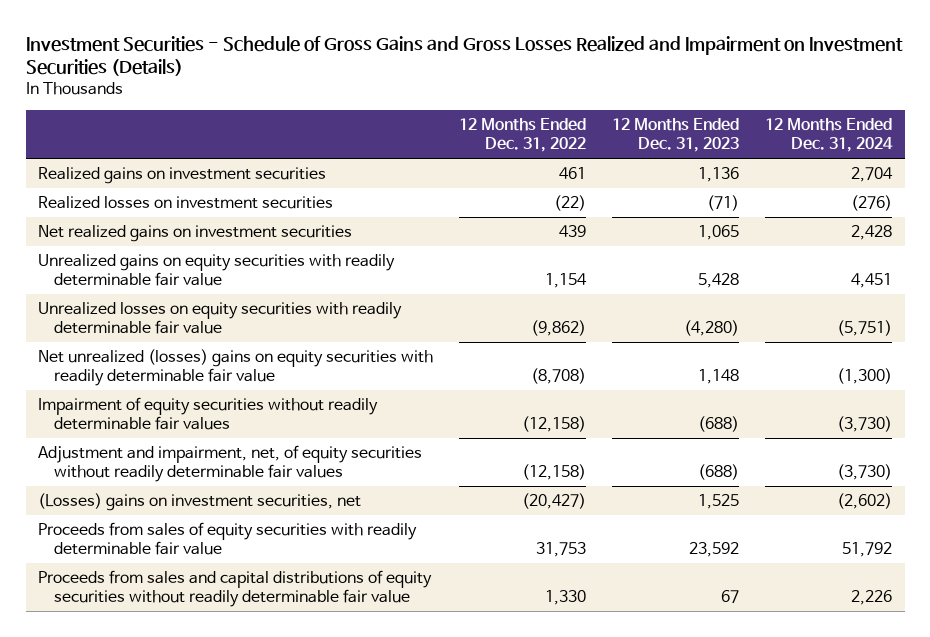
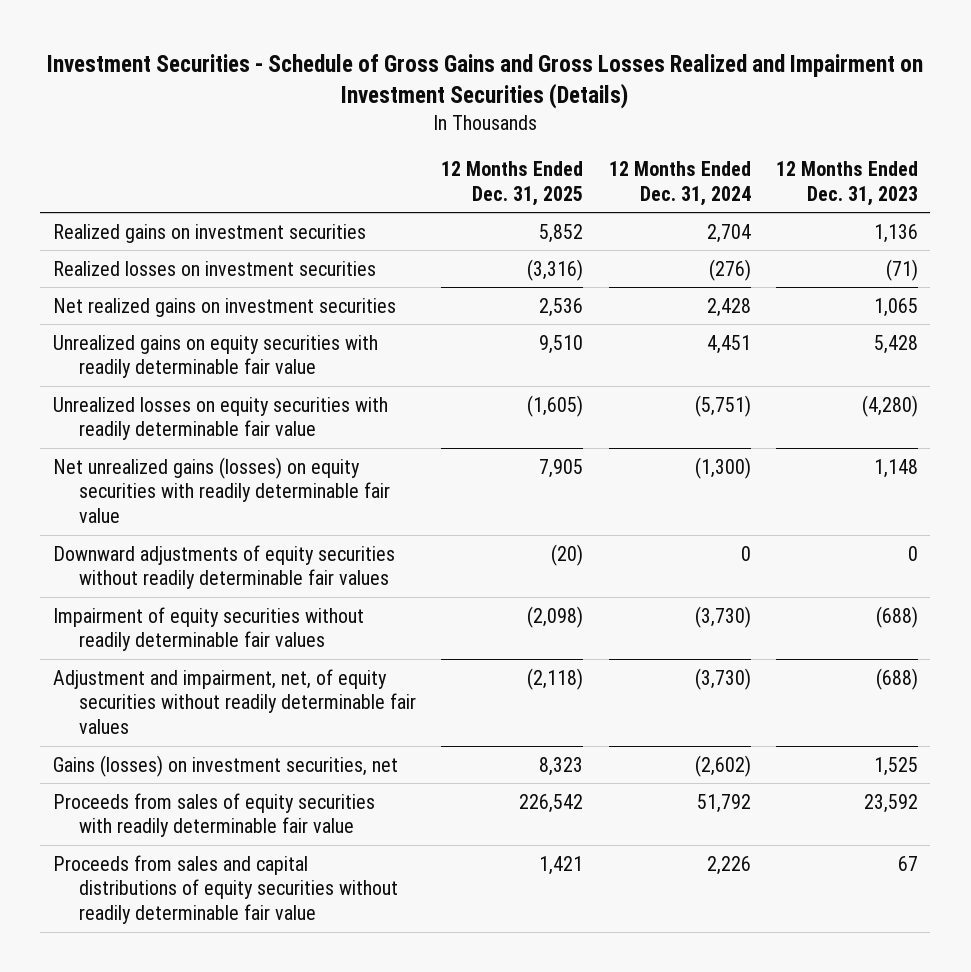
- | 12 Months Ended Dec. 31, 2022 | 12 Months Ended Dec. 31, 2023 | 12 Months Ended Dec. 31, 2024
+ | 12 Months Ended Dec. 31, 2025 | 12 Months Ended Dec. 31, 2024 | 12 Months Ended Dec. 31, 2023
- Net unrealized (losses) gains on equity securities with readily determinable fair value | (8,708) | 1,148 | (1,300)
+ Net unrealized gains (losses) on equity securities with readily determinable fair value | 7,905 | (1,300) | 1,148
+ Downward adjustments of equity securities without readily determinable fair values | (20) | 0 | 0
- (Losses) gains on investment securities, net | (20,427) | 1,525 | (2,602)
+ Gains (losses) on investment securities, net | 8,323 | (2,602) | 1,525

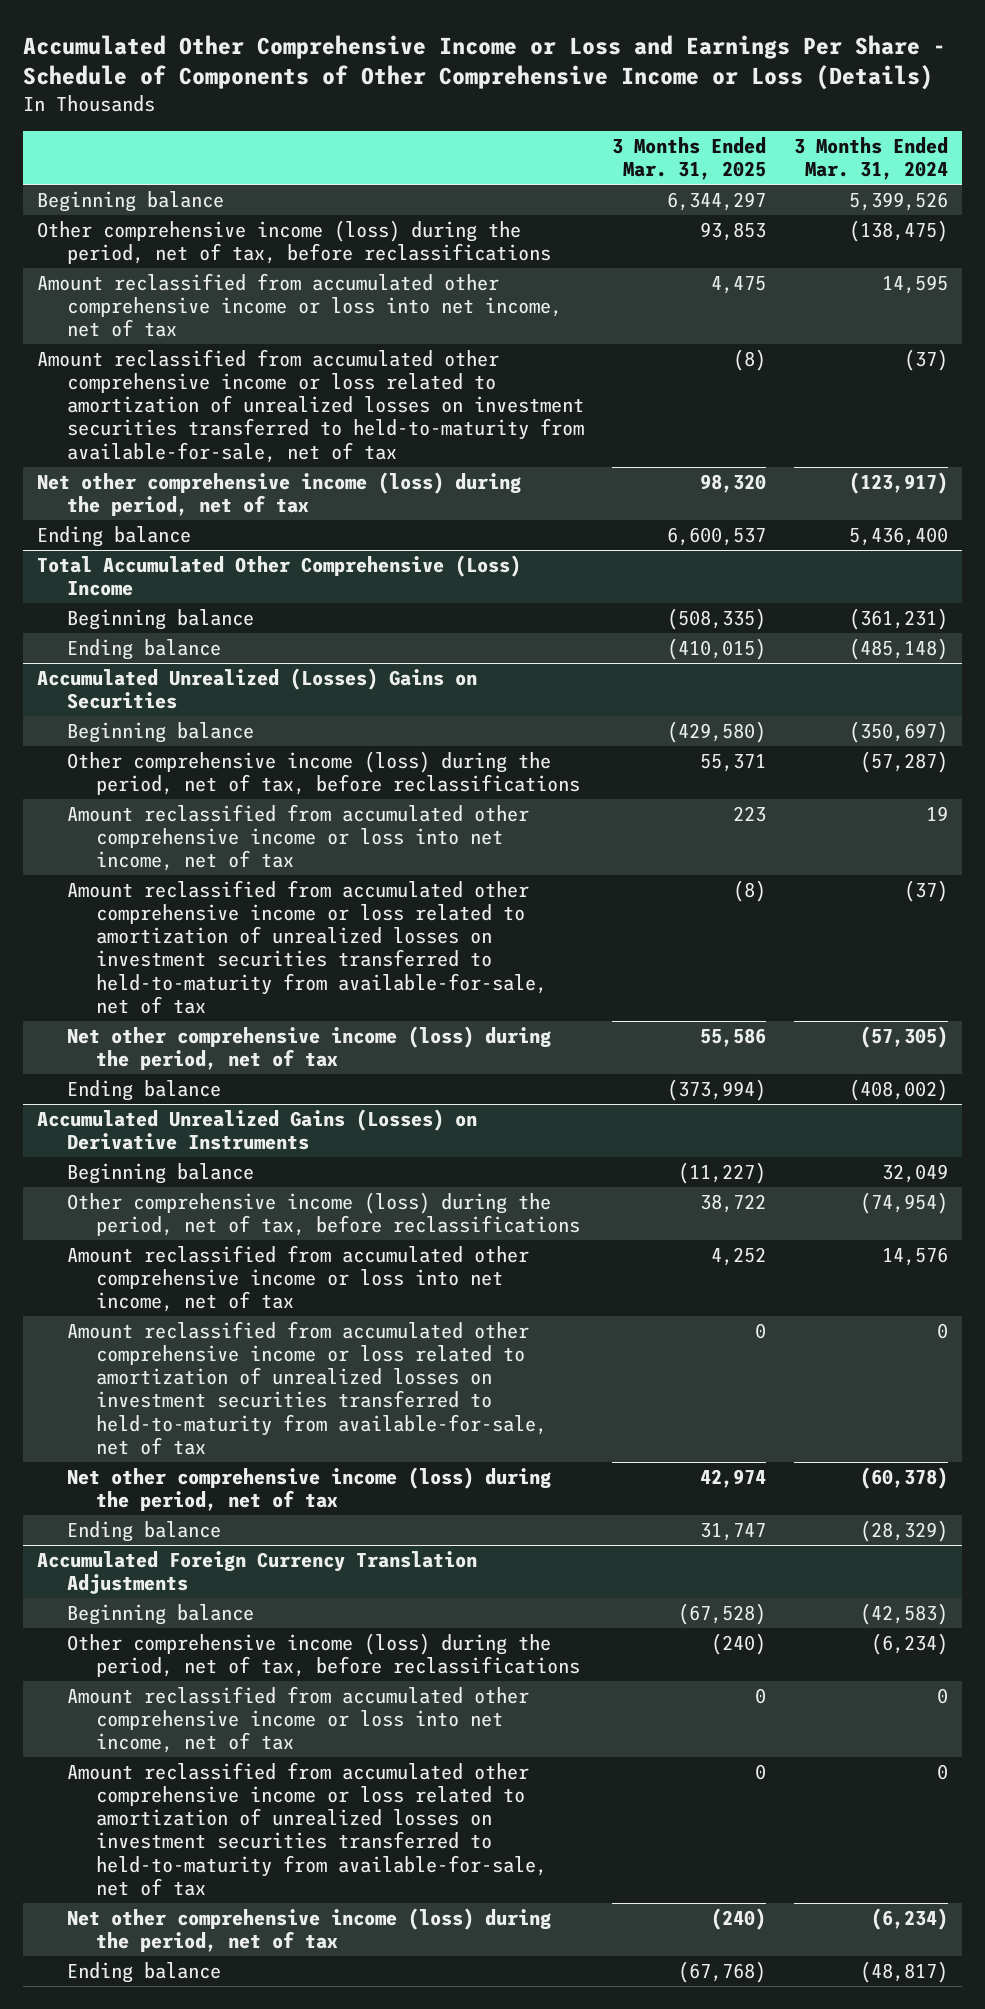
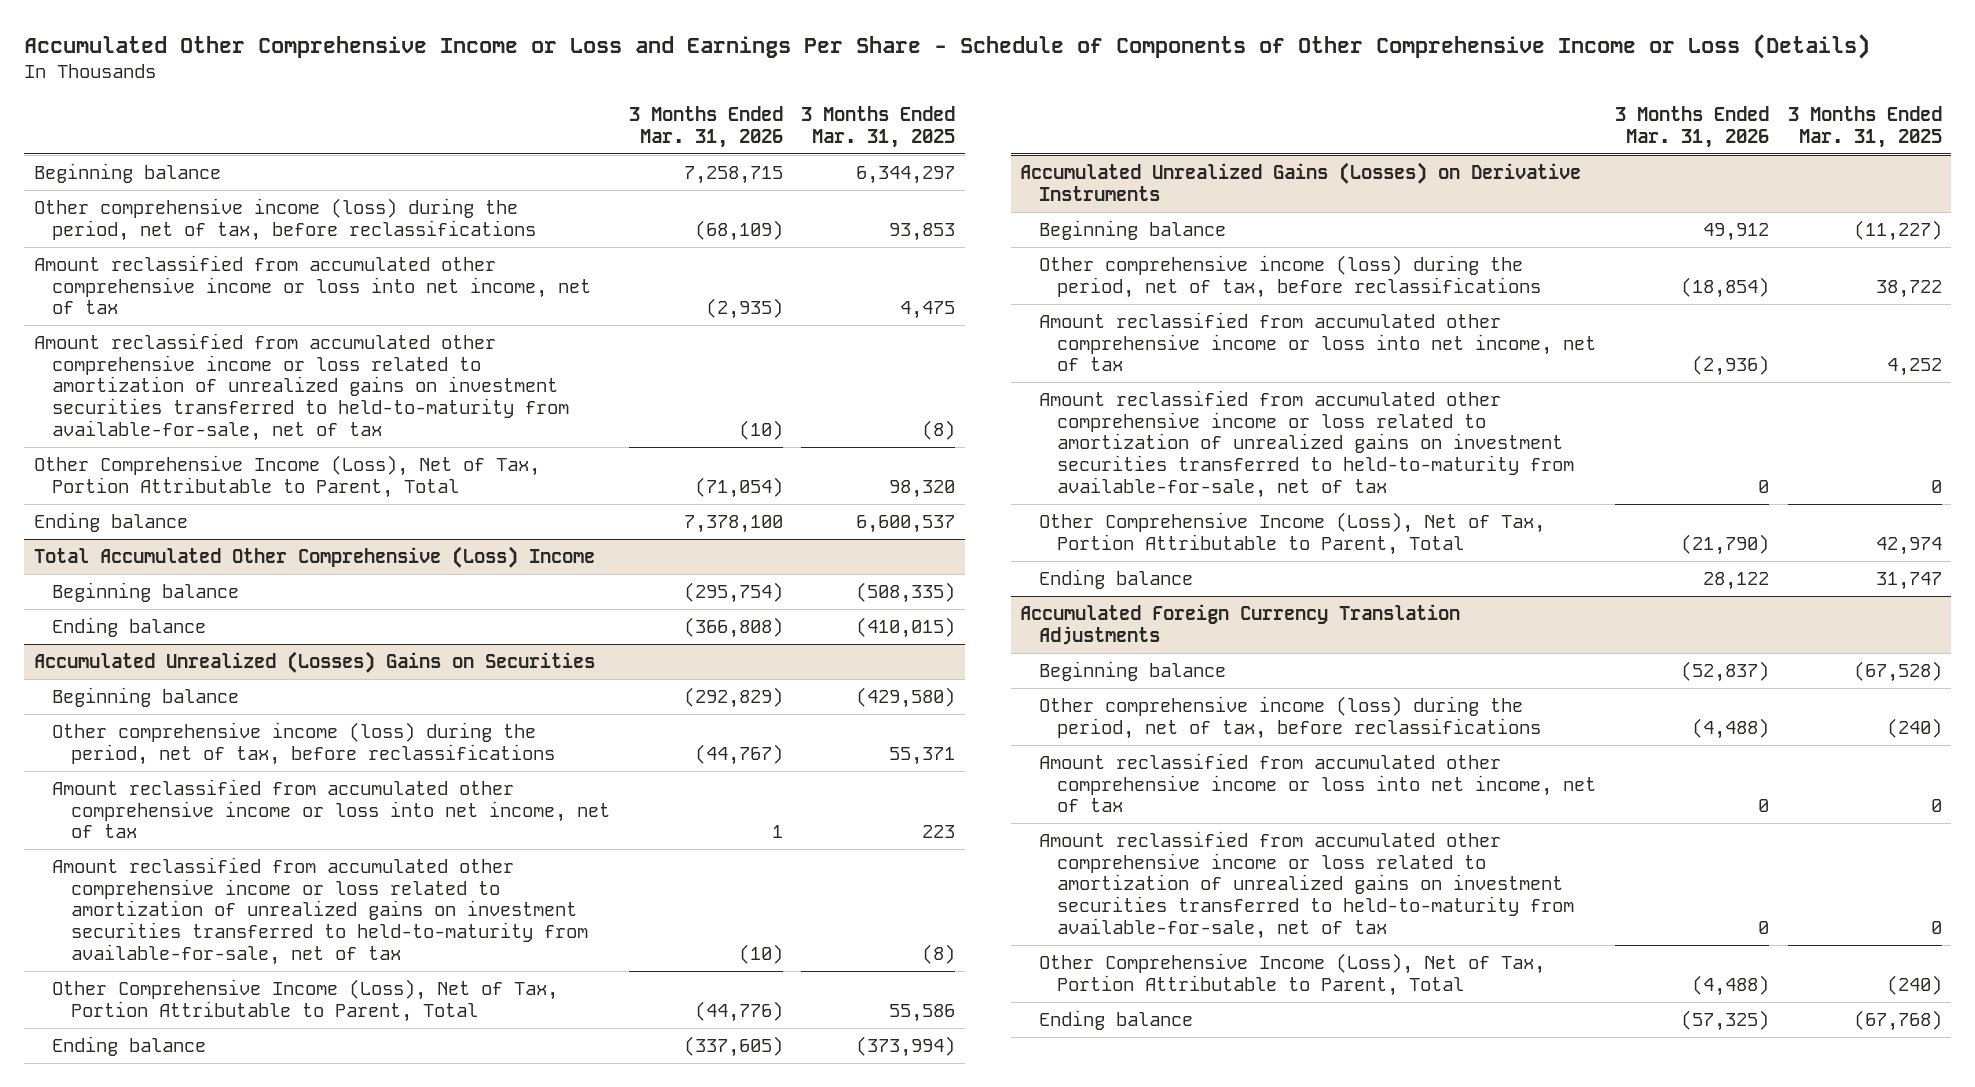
- | 3 Months Ended Mar. 31, 2025 | 3 Months Ended Mar. 31, 2024
+ | 3 Months Ended Mar. 31, 2026 | 3 Months Ended Mar. 31, 2025
- Amount reclassified from accumulated other comprehensive income or loss related to amortization of unrealized losses on investment securities transferred to held-to-maturity from available-for-sale, net of tax | (8) | (37)
- Net other comprehensive income (loss) during the period, net of tax | 98,320 | (123,917)
+ Amount reclassified from accumulated other comprehensive income or loss related to amortization of unrealized gains on investment securities transferred to held-to-maturity from available-for-sale, net of tax | (10) | (8)
+ Other Comprehensive Income (Loss), Net of Tax, Portion Attributable to Parent, Total | (71,054) | 98,320
@ Accumulated Unrealized (Losses) Gains on Securities
- Amount reclassified from accumulated other comprehensive income or loss related to amortization of unrealized losses on investment securities transferred to held-to-maturity from available-for-sale, net of tax | (8) | (37)
- Net other comprehensive income (loss) during the period, net of tax | 55,586 | (57,305)
+ Amount reclassified from accumulated other comprehensive income or loss related to amortization of unrealized gains on investment securities transferred to held-to-maturity from available-for-sale, net of tax | (10) | (8)
+ Other Comprehensive Income (Loss), Net of Tax, Portion Attributable to Parent, Total | (44,776) | 55,586
@ Accumulated Unrealized Gains (Losses) on Derivative Instruments
- Amount reclassified from accumulated other comprehensive income or loss related to amortization of unrealized losses on investment securities transferred to held-to-maturity from available-for-sale, net of tax | 0 | 0
- Net other comprehensive income (loss) during the period, net of tax | 42,974 | (60,378)
+ Amount reclassified from accumulated other comprehensive income or loss related to amortization of unrealized gains on investment securities transferred to held-to-maturity from available-for-sale, net of tax | 0 | 0
+ Other Comprehensive Income (Loss), Net of Tax, Portion Attributable to Parent, Total | (21,790) | 42,974
@ Accumulated Foreign Currency Translation Adjustments
- Amount reclassified from accumulated other comprehensive income or loss related to amortization of unrealized losses on investment securities transferred to held-to-maturity from available-for-sale, net of tax | 0 | 0
- Net other comprehensive income (loss) during the period, net of tax | (240) | (6,234)
+ Amount reclassified from accumulated other comprehensive income or loss related to amortization of unrealized gains on investment securities transferred to held-to-maturity from available-for-sale, net of tax | 0 | 0
+ Other Comprehensive Income (Loss), Net of Tax, Portion Attributable to Parent, Total | (4,488) | (240)

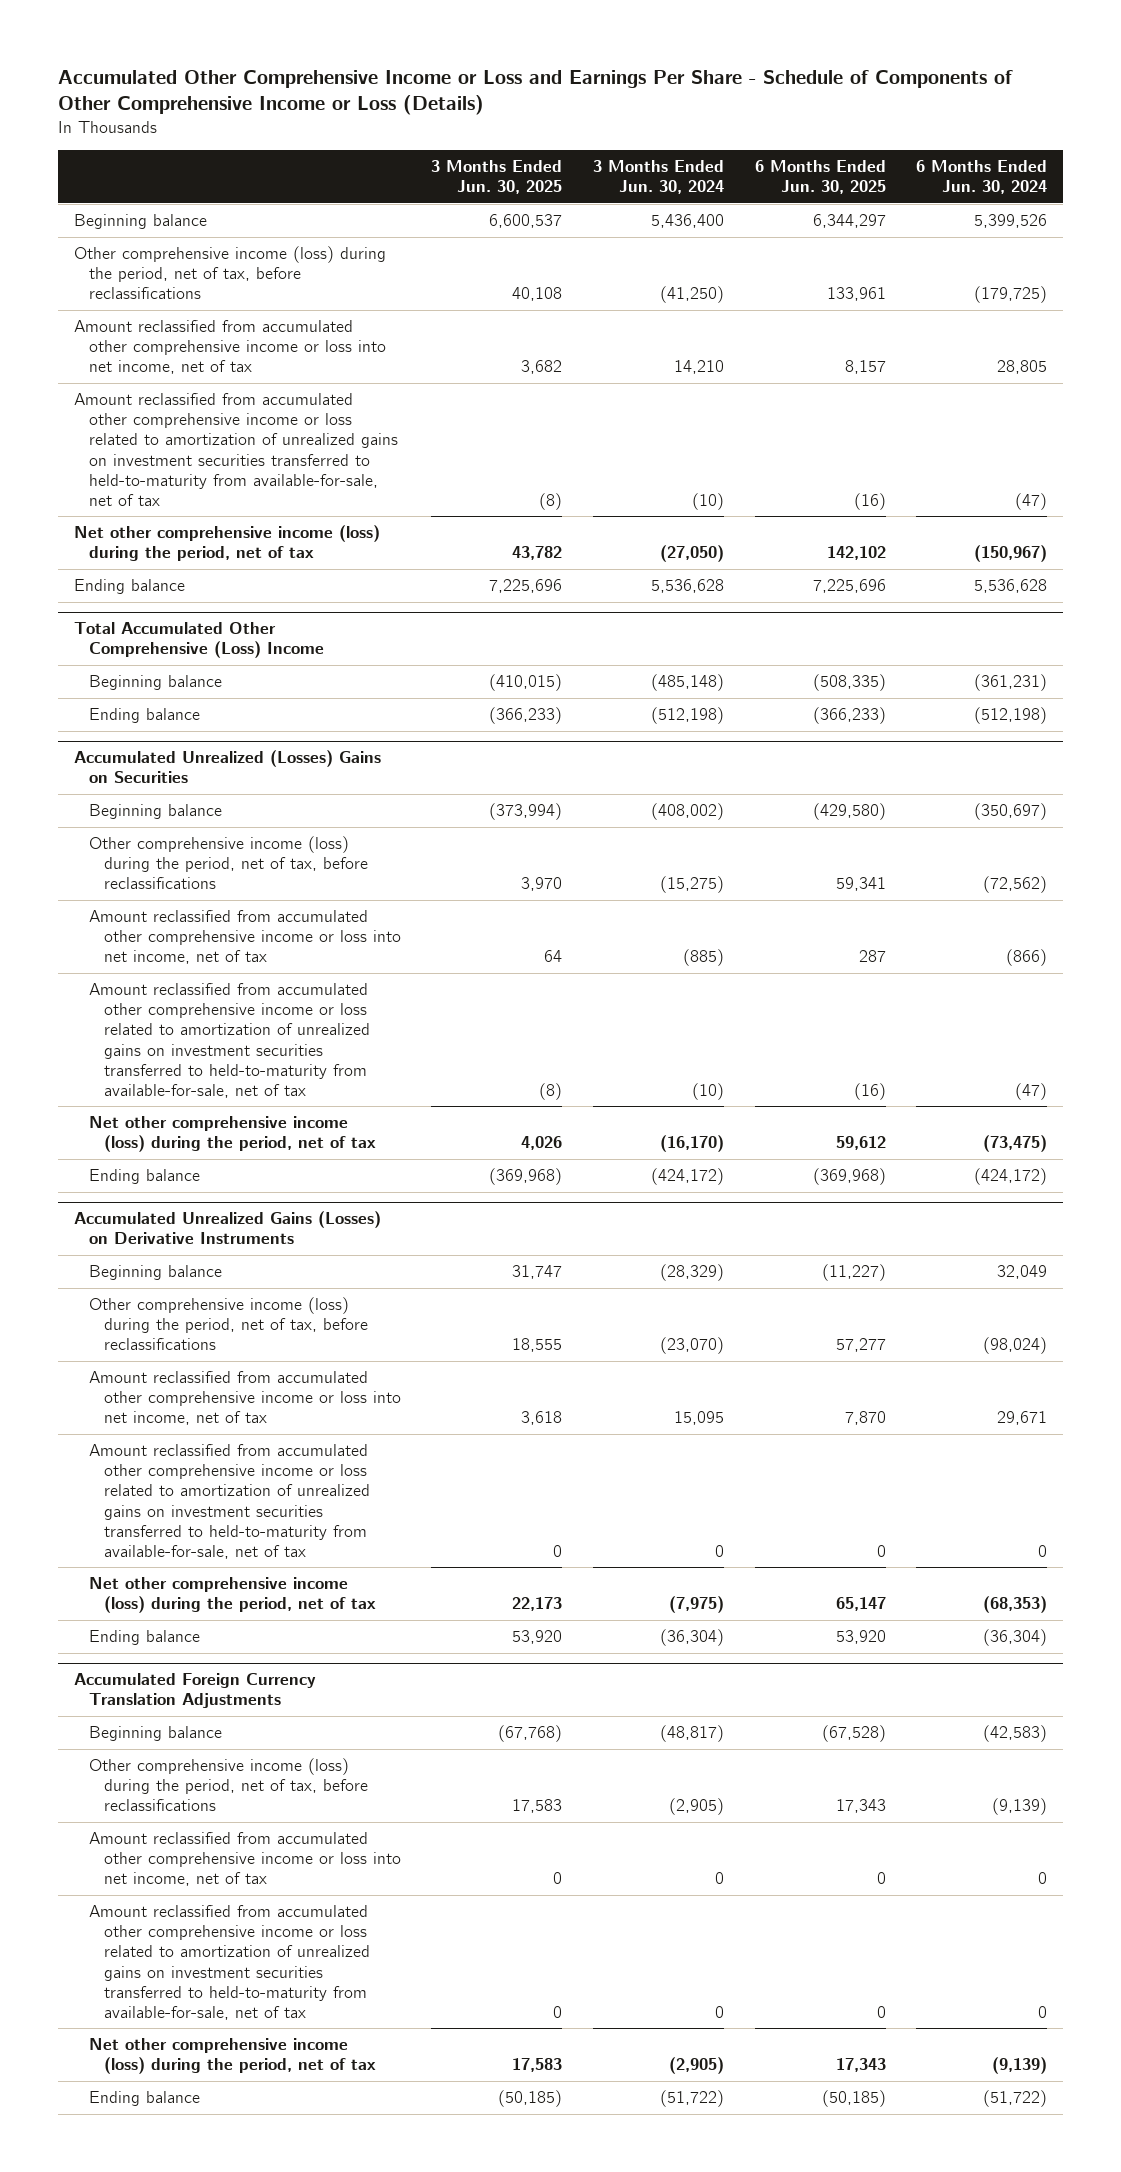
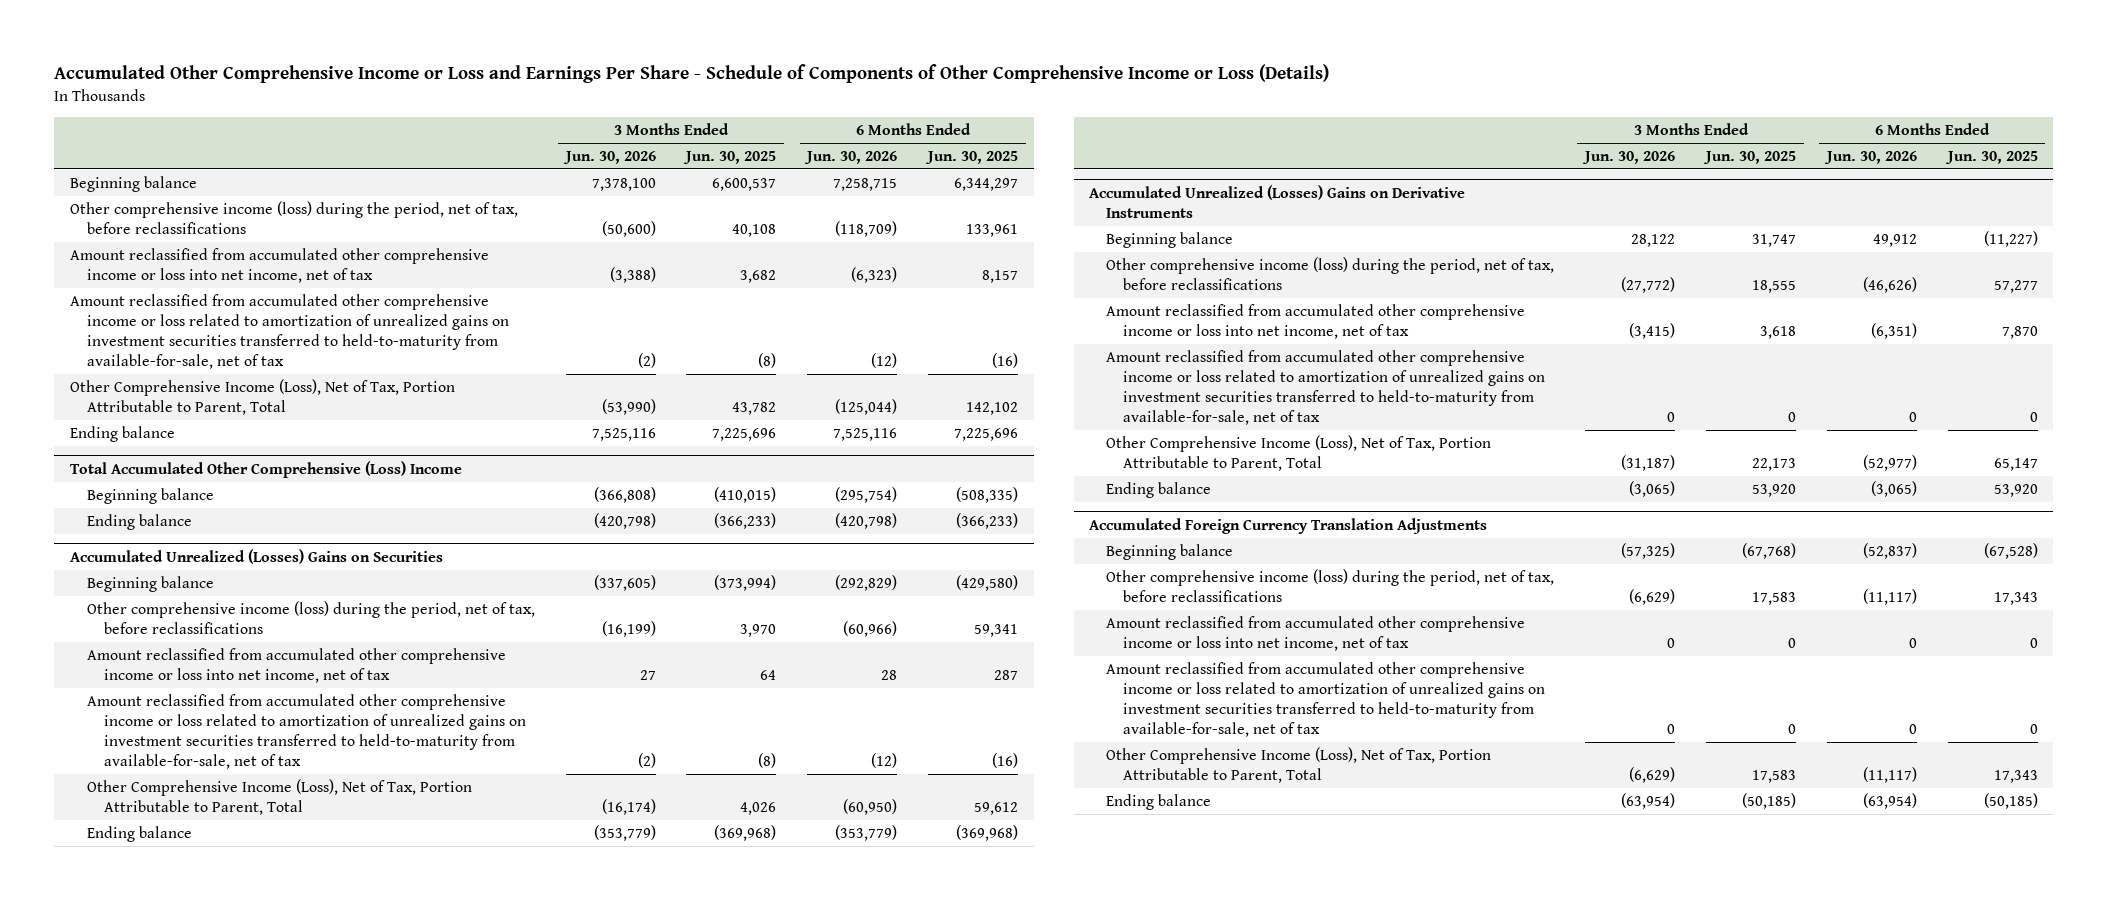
- | 3 Months Ended Jun. 30, 2025 | 3 Months Ended Jun. 30, 2024 | 6 Months Ended Jun. 30, 2025 | 6 Months Ended Jun. 30, 2024
+ | 3 Months Ended Jun. 30, 2026 | 3 Months Ended Jun. 30, 2025 | 6 Months Ended Jun. 30, 2026 | 6 Months Ended Jun. 30, 2025
- Net other comprehensive income (loss) during the period, net of tax | 43,782 | (27,050) | 142,102 | (150,967)
+ Other Comprehensive Income (Loss), Net of Tax, Portion Attributable to Parent, Total | (53,990) | 43,782 | (125,044) | 142,102
@ Accumulated Unrealized (Losses) Gains on Securities
- Net other comprehensive income (loss) during the period, net of tax | 4,026 | (16,170) | 59,612 | (73,475)
+ Other Comprehensive Income (Loss), Net of Tax, Portion Attributable to Parent, Total | (16,174) | 4,026 | (60,950) | 59,612
- Accumulated Unrealized Gains (Losses) on Derivative Instruments
+ Accumulated Unrealized (Losses) Gains on Derivative Instruments
- Net other comprehensive income (loss) during the period, net of tax | 22,173 | (7,975) | 65,147 | (68,353)
+ Other Comprehensive Income (Loss), Net of Tax, Portion Attributable to Parent, Total | (31,187) | 22,173 | (52,977) | 65,147
@ Accumulated Foreign Currency Translation Adjustments
- Net other comprehensive income (loss) during the period, net of tax | 17,583 | (2,905) | 17,343 | (9,139)
+ Other Comprehensive Income (Loss), Net of Tax, Portion Attributable to Parent, Total | (6,629) | 17,583 | (11,117) | 17,343

